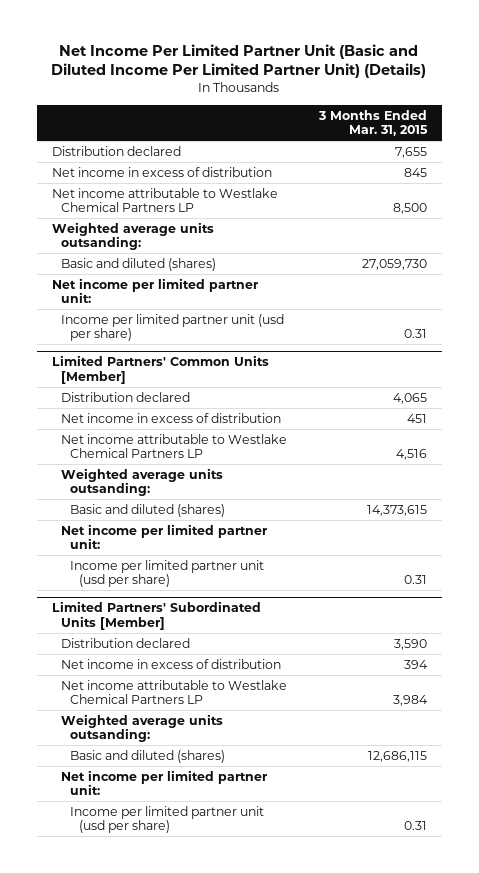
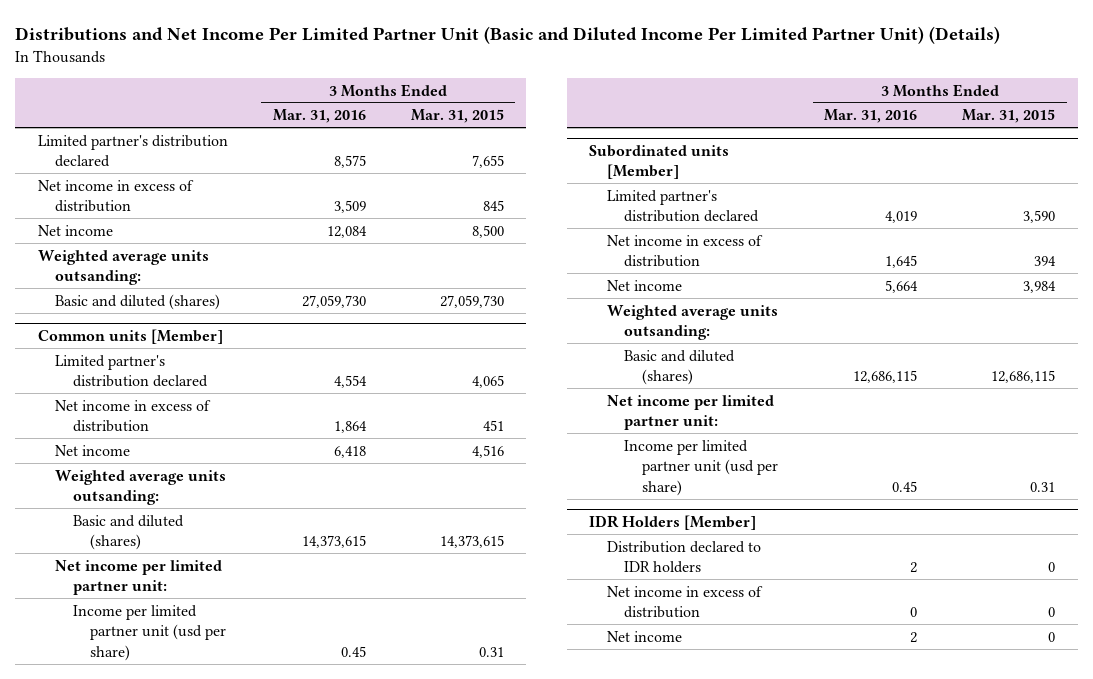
- Net Income Per Limited Partner Unit (Basic and Diluted Income Per Limited Partner Unit) (Details)
+ Distributions and Net Income Per Limited Partner Unit (Basic and Diluted Income Per Limited Partner Unit) (Details)
- | 3 Months Ended Mar. 31, 2015
+ | 3 Months Ended Mar. 31, 2016 | 3 Months Ended Mar. 31, 2015
- Distribution declared | 7,655
+ Limited partner's distribution declared | 8,575 | 7,655
- Net income attributable to Westlake Chemical Partners LP | 8,500
+ Net income | 12,084 | 8,500
- Net income per limited partner unit:
- Income per limited partner unit (usd per share) | 0.31
- Limited Partners' Common Units [Member]
- Distribution declared | 4,065
+ Common units [Member]
+ Limited partner's distribution declared | 4,554 | 4,065
- Net income attributable to Westlake Chemical Partners LP | 4,516
+ Net income | 6,418 | 4,516
- Limited Partners' Subordinated Units [Member]
- Distribution declared | 3,590
+ Subordinated units [Member]
+ Limited partner's distribution declared | 4,019 | 3,590
- Net income attributable to Westlake Chemical Partners LP | 3,984
+ Net income | 5,664 | 3,984
+ IDR Holders [Member]
+ Distribution declared to IDR holders | 2 | 0
+ Net income in excess of distribution | 0 | 0
+ Net income | 2 | 0

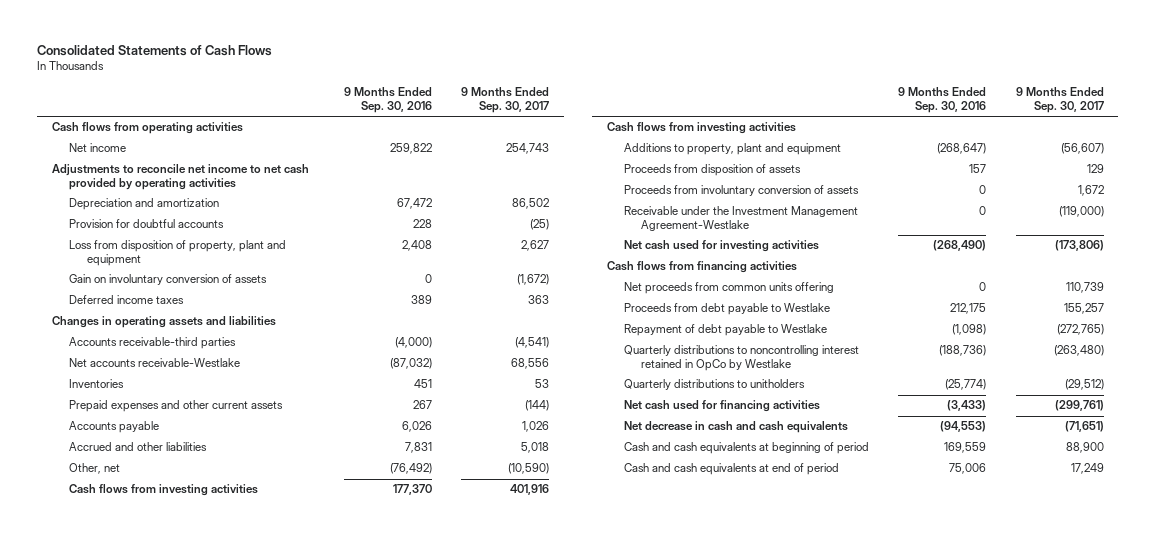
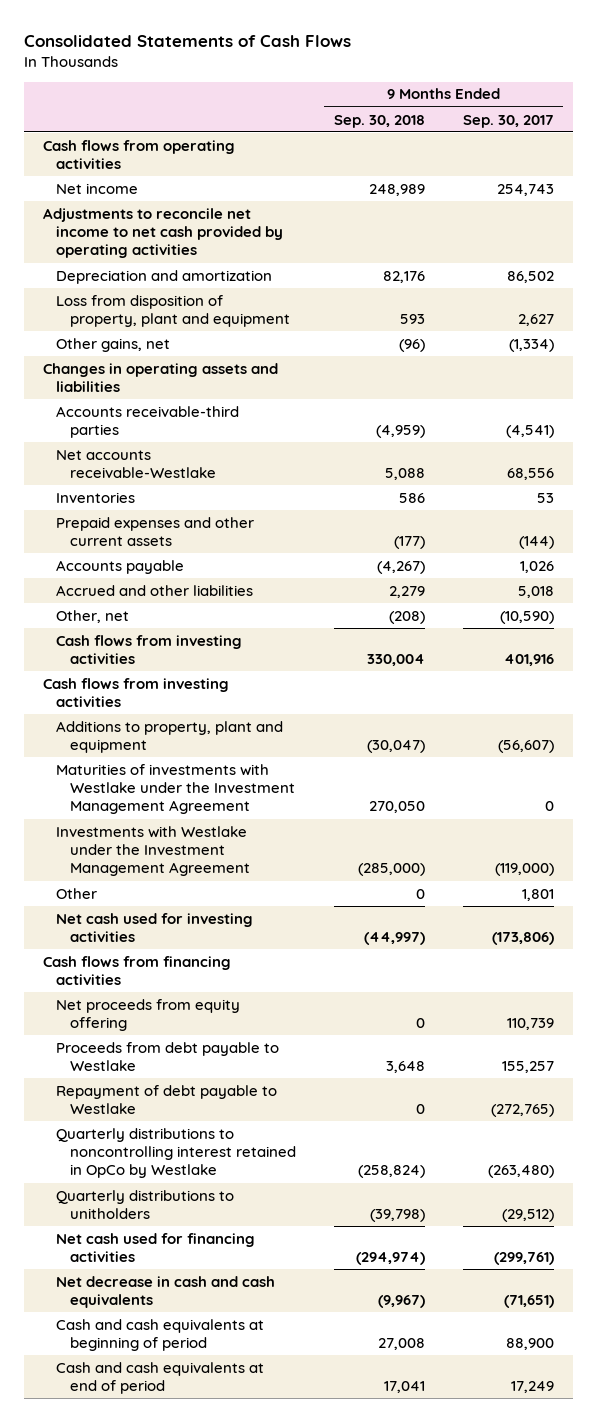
- | 9 Months Ended Sep. 30, 2016 | 9 Months Ended Sep. 30, 2017
+ | 9 Months Ended Sep. 30, 2018 | 9 Months Ended Sep. 30, 2017
- Provision for doubtful accounts | 228 | (25)
- Gain on involuntary conversion of assets | 0 | (1,672)
- Deferred income taxes | 389 | 363
+ Other gains, net | (96) | (1,334)
- Proceeds from disposition of assets | 157 | 129
- Proceeds from involuntary conversion of assets | 0 | 1,672
- Receivable under the Investment Management Agreement-Westlake | 0 | (119,000)
+ Maturities of investments with Westlake under the Investment Management Agreement | 270,050 | 0
+ Investments with Westlake under the Investment Management Agreement | (285,000) | (119,000)
+ Other | 0 | 1,801
- Net proceeds from common units offering | 0 | 110,739
+ Net proceeds from equity offering | 0 | 110,739

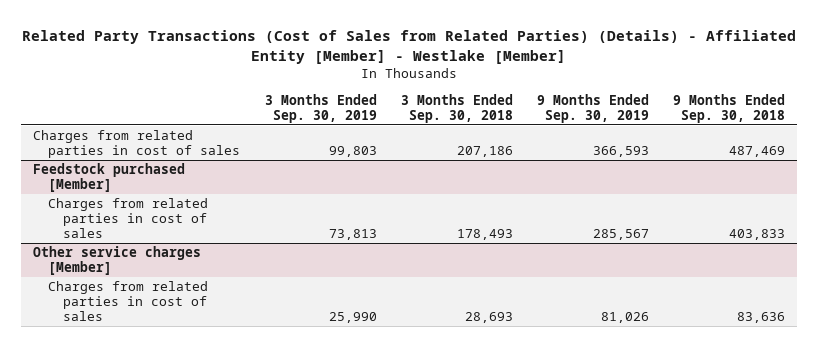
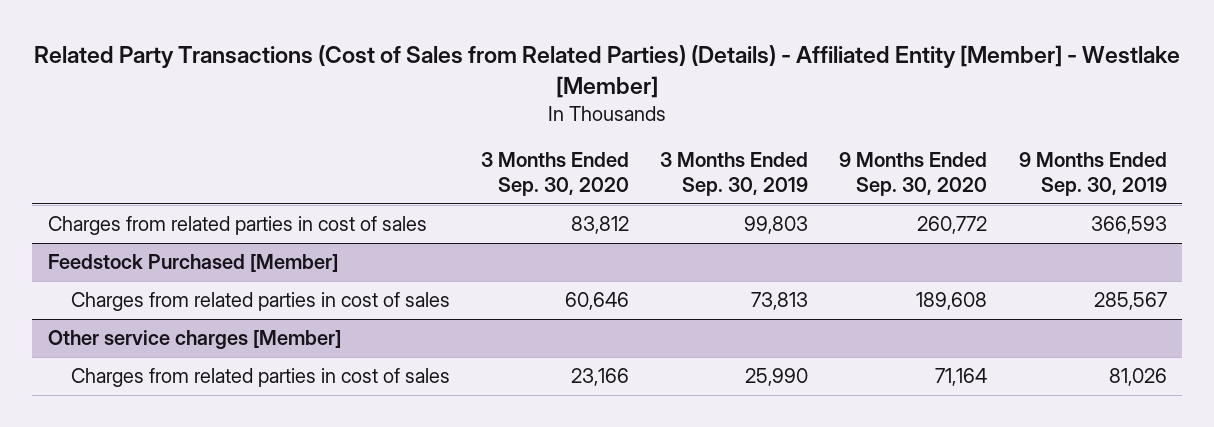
- | 3 Months Ended Sep. 30, 2019 | 3 Months Ended Sep. 30, 2018 | 9 Months Ended Sep. 30, 2019 | 9 Months Ended Sep. 30, 2018
+ | 3 Months Ended Sep. 30, 2020 | 3 Months Ended Sep. 30, 2019 | 9 Months Ended Sep. 30, 2020 | 9 Months Ended Sep. 30, 2019
- Feedstock purchased [Member]
+ Feedstock Purchased [Member]

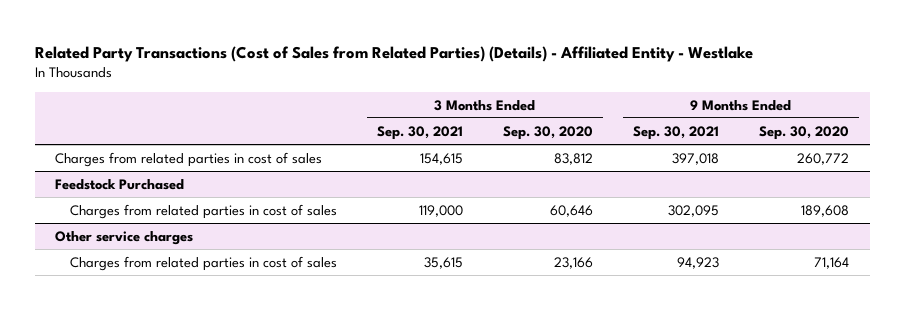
- Related Party Transactions (Cost of Sales from Related Parties) (Details) - Affiliated Entity [Member] - Westlake [Member]
+ Related Party Transactions (Cost of Sales from Related Parties) (Details) - Affiliated Entity - Westlake
- | 3 Months Ended Sep. 30, 2020 | 3 Months Ended Sep. 30, 2019 | 9 Months Ended Sep. 30, 2020 | 9 Months Ended Sep. 30, 2019
+ | 3 Months Ended Sep. 30, 2021 | 3 Months Ended Sep. 30, 2020 | 9 Months Ended Sep. 30, 2021 | 9 Months Ended Sep. 30, 2020
- Feedstock Purchased [Member]
+ Feedstock Purchased
- Other service charges [Member]
+ Other service charges

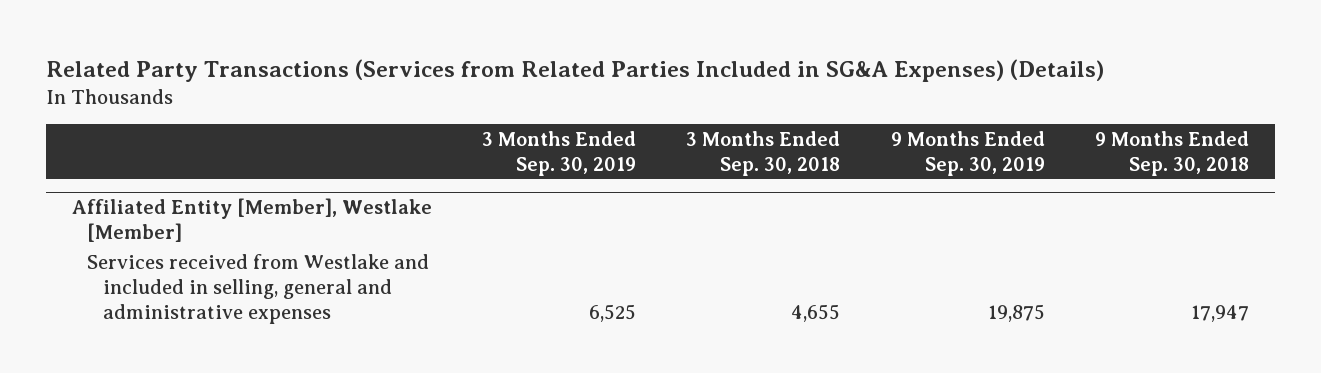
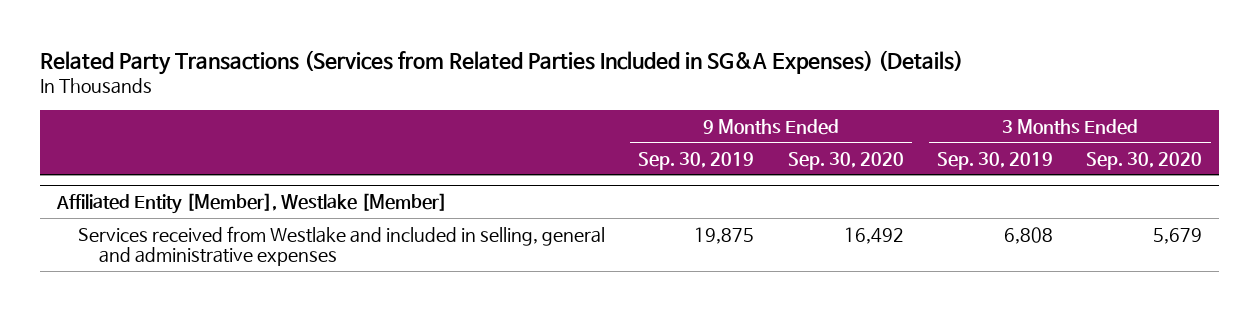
- | 3 Months Ended Sep. 30, 2019 | 3 Months Ended Sep. 30, 2018 | 9 Months Ended Sep. 30, 2019 | 9 Months Ended Sep. 30, 2018
+ | 9 Months Ended Sep. 30, 2019 | 9 Months Ended Sep. 30, 2020 | 3 Months Ended Sep. 30, 2019 | 3 Months Ended Sep. 30, 2020
@ Affiliated Entity [Member], Westlake [Member]
- Services received from Westlake and included in selling, general and administrative expenses | 6,525 | 4,655 | 19,875 | 17,947
+ Services received from Westlake and included in selling, general and administrative expenses | 19,875 | 16,492 | 6,808 | 5,679

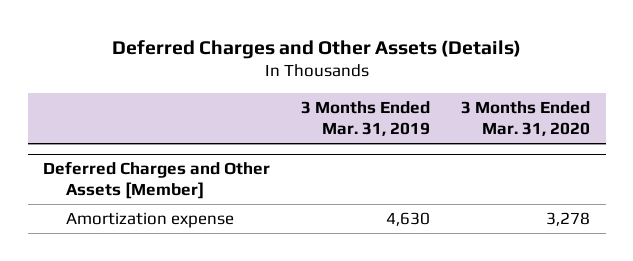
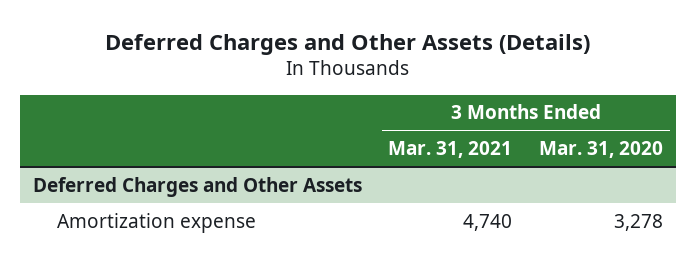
- | 3 Months Ended Mar. 31, 2019 | 3 Months Ended Mar. 31, 2020
+ | 3 Months Ended Mar. 31, 2021 | 3 Months Ended Mar. 31, 2020
- Deferred Charges and Other Assets [Member]
+ Deferred Charges and Other Assets

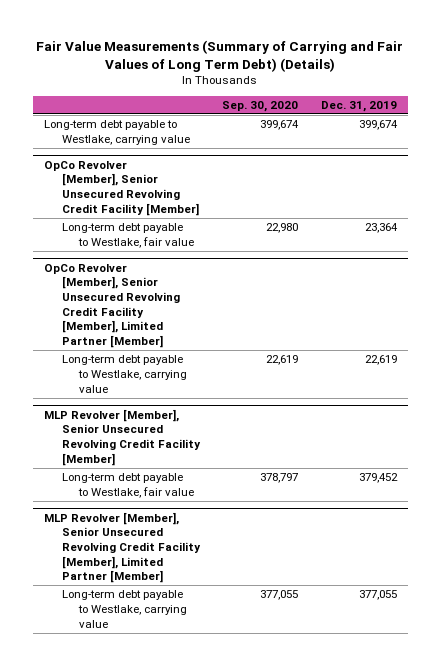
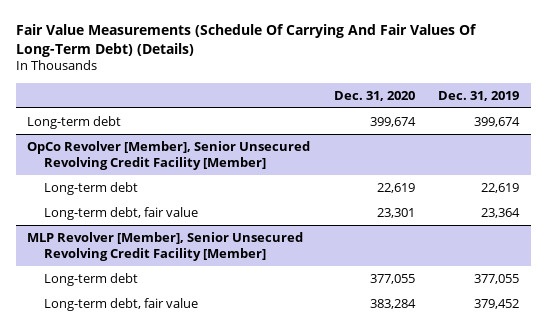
- Fair Value Measurements (Summary of Carrying and Fair Values of Long Term Debt) (Details)
+ Fair Value Measurements (Schedule Of Carrying And Fair Values Of Long-Term Debt) (Details)
- | Sep. 30, 2020 | Dec. 31, 2019
+ | Dec. 31, 2020 | Dec. 31, 2019
- Long-term debt payable to Westlake, carrying value | 399,674 | 399,674
+ Long-term debt | 399,674 | 399,674
@ OpCo Revolver [Member], Senior Unsecured Revolving Credit Facility [Member]
- Long-term debt payable to Westlake, fair value | 22,980 | 23,364
- OpCo Revolver [Member], Senior Unsecured Revolving Credit Facility [Member], Limited Partner [Member]
- Long-term debt payable to Westlake, carrying value | 22,619 | 22,619
@ OpCo Revolver [Member], Senior Unsecured Revolving Credit Facility [Member]
+ Long-term debt | 22,619 | 22,619
+ Long-term debt, fair value | 23,301 | 23,364
@ MLP Revolver [Member], Senior Unsecured Revolving Credit Facility [Member]
- Long-term debt payable to Westlake, fair value | 378,797 | 379,452
- MLP Revolver [Member], Senior Unsecured Revolving Credit Facility [Member], Limited Partner [Member]
- Long-term debt payable to Westlake, carrying value | 377,055 | 377,055
@ MLP Revolver [Member], Senior Unsecured Revolving Credit Facility [Member]
+ Long-term debt | 377,055 | 377,055
+ Long-term debt, fair value | 383,284 | 379,452

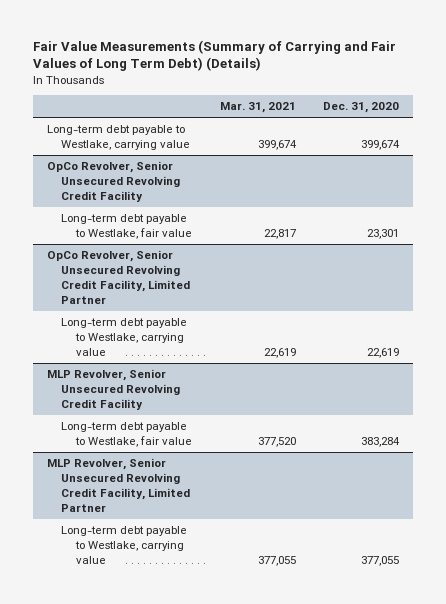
- Fair Value Measurements (Schedule Of Carrying And Fair Values Of Long-Term Debt) (Details)
+ Fair Value Measurements (Summary of Carrying and Fair Values of Long Term Debt) (Details)
- | Dec. 31, 2020 | Dec. 31, 2019
+ | Mar. 31, 2021 | Dec. 31, 2020
- Long-term debt | 399,674 | 399,674
- OpCo Revolver [Member], Senior Unsecured Revolving Credit Facility [Member]
- Long-term debt | 22,619 | 22,619
- Long-term debt, fair value | 23,301 | 23,364
- MLP Revolver [Member], Senior Unsecured Revolving Credit Facility [Member]
- Long-term debt | 377,055 | 377,055
- Long-term debt, fair value | 383,284 | 379,452
+ Long-term debt payable to Westlake, carrying value | 399,674 | 399,674
+ OpCo Revolver, Senior Unsecured Revolving Credit Facility
+ Long-term debt payable to Westlake, fair value | 22,817 | 23,301
+ OpCo Revolver, Senior Unsecured Revolving Credit Facility, Limited Partner
+ Long-term debt payable to Westlake, carrying value | 22,619 | 22,619
+ MLP Revolver, Senior Unsecured Revolving Credit Facility
+ Long-term debt payable to Westlake, fair value | 377,520 | 383,284
+ MLP Revolver, Senior Unsecured Revolving Credit Facility, Limited Partner
+ Long-term debt payable to Westlake, carrying value | 377,055 | 377,055

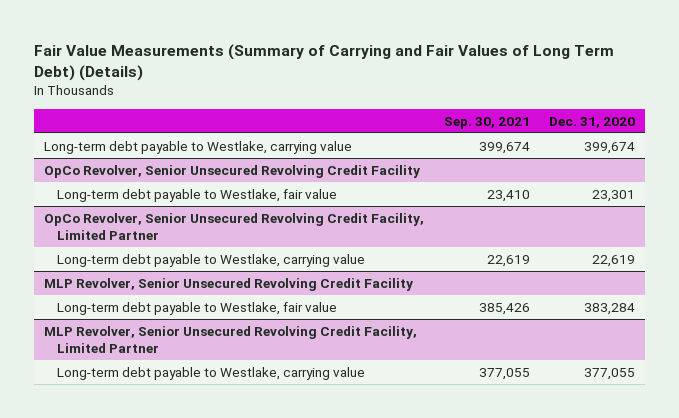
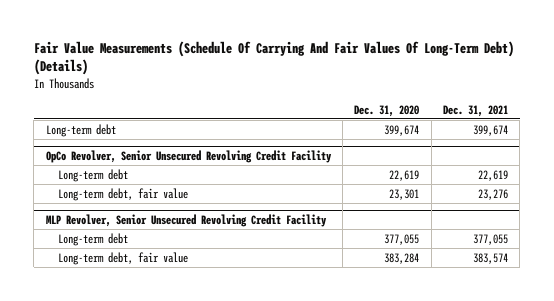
- Fair Value Measurements (Summary of Carrying and Fair Values of Long Term Debt) (Details)
+ Fair Value Measurements (Schedule Of Carrying And Fair Values Of Long-Term Debt) (Details)
- | Sep. 30, 2021 | Dec. 31, 2020
+ | Dec. 31, 2020 | Dec. 31, 2021
- Long-term debt payable to Westlake, carrying value | 399,674 | 399,674
+ Long-term debt | 399,674 | 399,674
@ OpCo Revolver, Senior Unsecured Revolving Credit Facility
- Long-term debt payable to Westlake, fair value | 23,410 | 23,301
- OpCo Revolver, Senior Unsecured Revolving Credit Facility, Limited Partner
- Long-term debt payable to Westlake, carrying value | 22,619 | 22,619
@ OpCo Revolver, Senior Unsecured Revolving Credit Facility
+ Long-term debt | 22,619 | 22,619
+ Long-term debt, fair value | 23,301 | 23,276
@ MLP Revolver, Senior Unsecured Revolving Credit Facility
- Long-term debt payable to Westlake, fair value | 385,426 | 383,284
- MLP Revolver, Senior Unsecured Revolving Credit Facility, Limited Partner
- Long-term debt payable to Westlake, carrying value | 377,055 | 377,055
@ MLP Revolver, Senior Unsecured Revolving Credit Facility
+ Long-term debt | 377,055 | 377,055
+ Long-term debt, fair value | 383,284 | 383,574

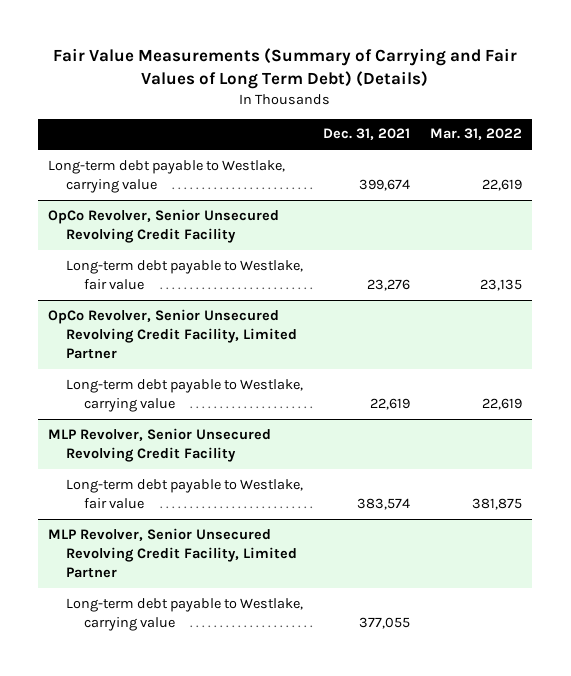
- Fair Value Measurements (Schedule Of Carrying And Fair Values Of Long-Term Debt) (Details)
+ Fair Value Measurements (Summary of Carrying and Fair Values of Long Term Debt) (Details)
- | Dec. 31, 2020 | Dec. 31, 2021
+ | Dec. 31, 2021 | Mar. 31, 2022
- Long-term debt | 399,674 | 399,674
+ Long-term debt payable to Westlake, carrying value | 399,674 | 22,619
@ OpCo Revolver, Senior Unsecured Revolving Credit Facility
- Long-term debt | 22,619 | 22,619
- Long-term debt, fair value | 23,301 | 23,276
+ Long-term debt payable to Westlake, fair value | 23,276 | 23,135
+ OpCo Revolver, Senior Unsecured Revolving Credit Facility, Limited Partner
+ Long-term debt payable to Westlake, carrying value | 22,619 | 22,619
@ MLP Revolver, Senior Unsecured Revolving Credit Facility
- Long-term debt | 377,055 | 377,055
- Long-term debt, fair value | 383,284 | 383,574
+ Long-term debt payable to Westlake, fair value | 383,574 | 381,875
+ MLP Revolver, Senior Unsecured Revolving Credit Facility, Limited Partner
+ Long-term debt payable to Westlake, carrying value | 377,055 |

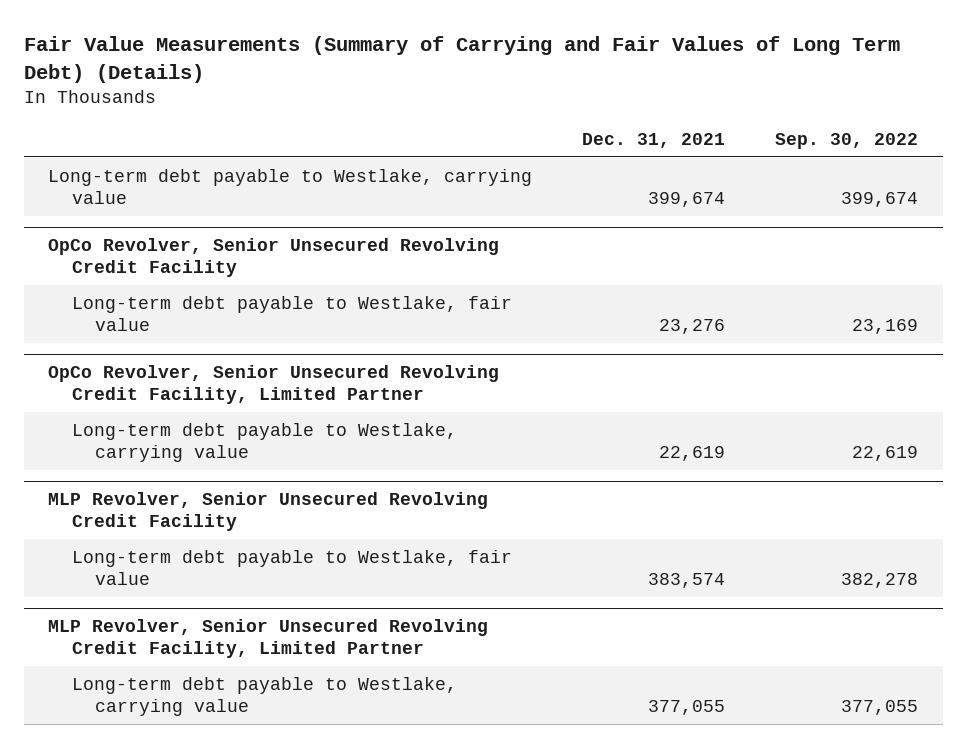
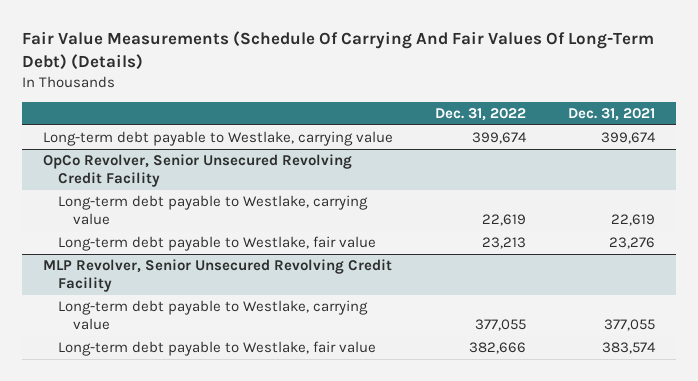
- Fair Value Measurements (Summary of Carrying and Fair Values of Long Term Debt) (Details)
+ Fair Value Measurements (Schedule Of Carrying And Fair Values Of Long-Term Debt) (Details)
- | Dec. 31, 2021 | Sep. 30, 2022
+ | Dec. 31, 2022 | Dec. 31, 2021
- OpCo Revolver, Senior Unsecured Revolving Credit Facility, Limited Partner
@ OpCo Revolver, Senior Unsecured Revolving Credit Facility
moved down: Long-term debt payable to Westlake, fair value | 23,213 | 23,276
- MLP Revolver, Senior Unsecured Revolving Credit Facility, Limited Partner
@ MLP Revolver, Senior Unsecured Revolving Credit Facility
moved down: Long-term debt payable to Westlake, fair value | 382,666 | 383,574

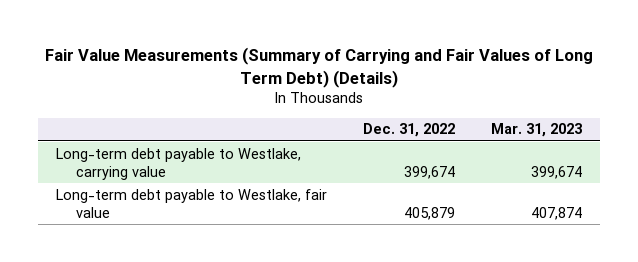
- Fair Value Measurements (Schedule Of Carrying And Fair Values Of Long-Term Debt) (Details)
+ Fair Value Measurements (Summary of Carrying and Fair Values of Long Term Debt) (Details)
- | Dec. 31, 2022 | Dec. 31, 2021
+ | Dec. 31, 2022 | Mar. 31, 2023
- OpCo Revolver, Senior Unsecured Revolving Credit Facility
- Long-term debt payable to Westlake, carrying value | 22,619 | 22,619
- Long-term debt payable to Westlake, fair value | 23,213 | 23,276
- MLP Revolver, Senior Unsecured Revolving Credit Facility
- Long-term debt payable to Westlake, carrying value | 377,055 | 377,055
- Long-term debt payable to Westlake, fair value | 382,666 | 383,574
+ Long-term debt payable to Westlake, fair value | 405,879 | 407,874

